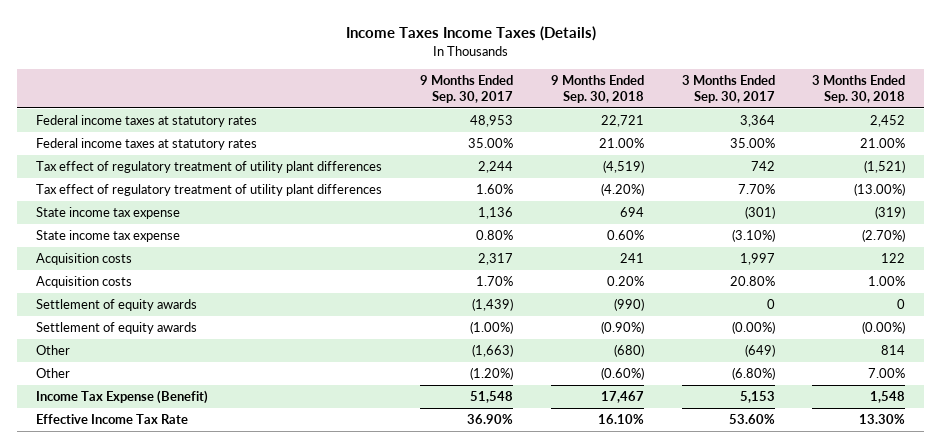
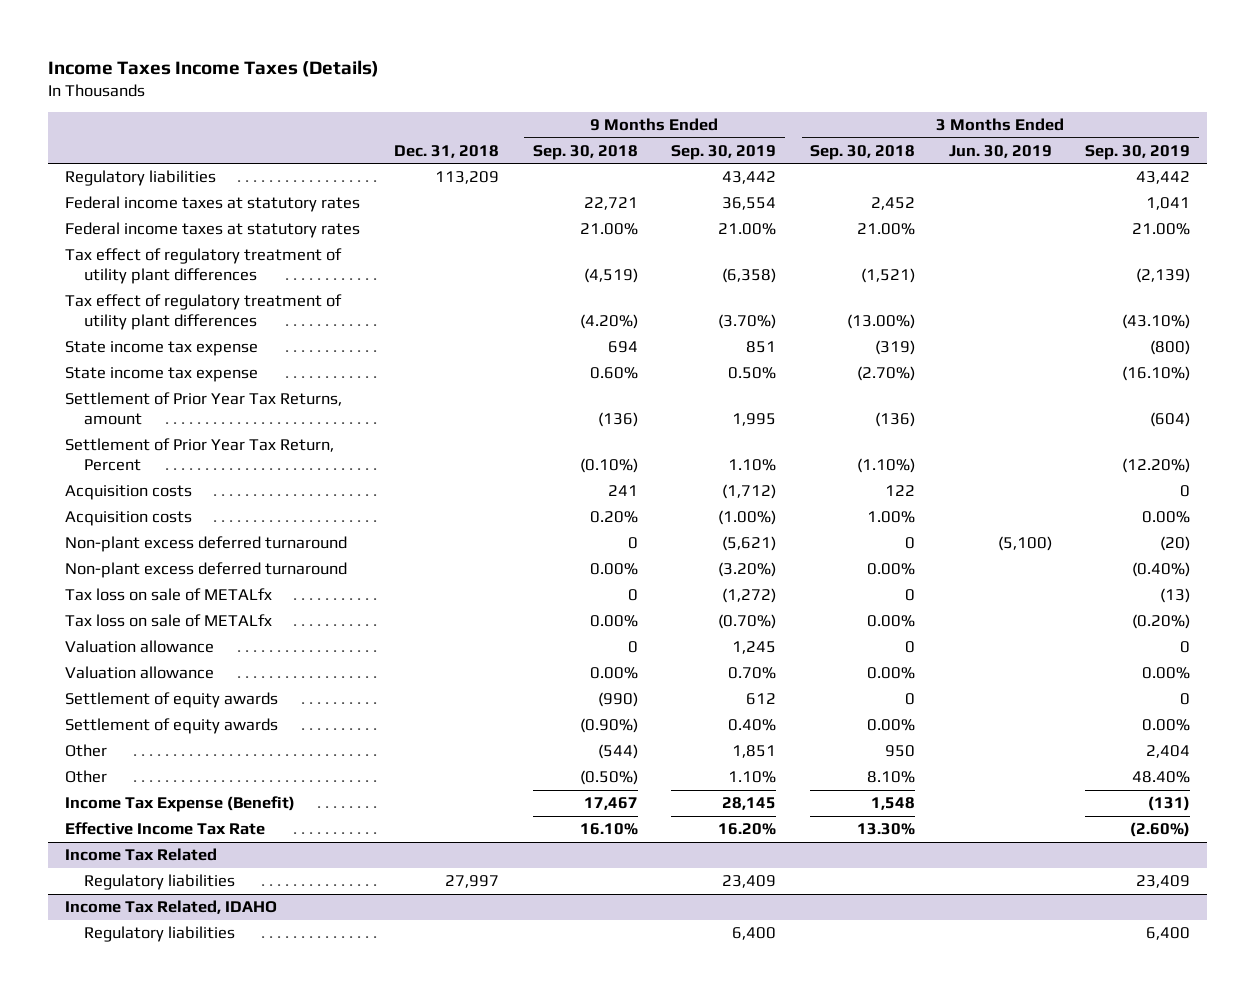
- | 9 Months Ended Sep. 30, 2017 | 9 Months Ended Sep. 30, 2018 | 3 Months Ended Sep. 30, 2017 | 3 Months Ended Sep. 30, 2018
+ | Dec. 31, 2018 | 9 Months Ended Sep. 30, 2018 | 9 Months Ended Sep. 30, 2019 | 3 Months Ended Sep. 30, 2018 | 3 Months Ended Jun. 30, 2019 | 3 Months Ended Sep. 30, 2019
+ Regulatory liabilities | 113,209 | | 43,442 | | | 43,442
+ Settlement of Prior Year Tax Returns, amount | | (136) | 1,995 | (136) | | (604)
+ Settlement of Prior Year Tax Return, Percent | | (0.10%) | 1.10% | (1.10%) | | (12.20%)
+ Non-plant excess deferred turnaround | | 0 | (5,621) | 0 | (5,100) | (20)
+ Non-plant excess deferred turnaround | | 0.00% | (3.20%) | 0.00% | | (0.40%)
+ Tax loss on sale of METALfx | | 0 | (1,272) | 0 | | (13)
+ Tax loss on sale of METALfx | | 0.00% | (0.70%) | 0.00% | | (0.20%)
+ Valuation allowance | | 0 | 1,245 | 0 | | 0
+ Valuation allowance | | 0.00% | 0.70% | 0.00% | | 0.00%
- Settlement of equity awards | (1.00%) | (0.90%) | (0.00%) | (0.00%)
- Other | (1,663) | (680) | (649) | 814
- Other | (1.20%) | (0.60%) | (6.80%) | 7.00%
+ Settlement of equity awards | | (0.90%) | 0.40% | 0.00% | | 0.00%
+ Other | | (544) | 1,851 | 950 | | 2,404
+ Other | | (0.50%) | 1.10% | 8.10% | | 48.40%
+ Income Tax Related
+ Regulatory liabilities | 27,997 | | 23,409 | | | 23,409
+ Income Tax Related, IDAHO
+ Regulatory liabilities | | | 6,400 | | | 6,400

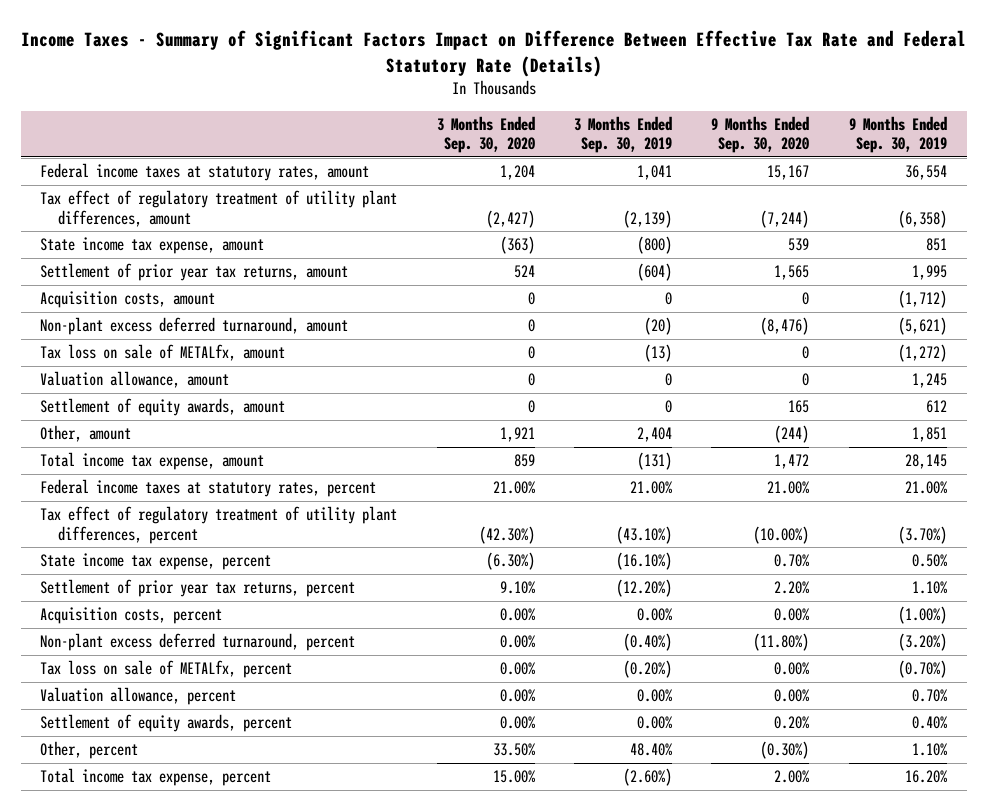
- Income Taxes Income Taxes (Details)
+ Income Taxes - Summary of Significant Factors Impact on Difference Between Effective Tax Rate and Federal Statutory Rate (Details)
- | Dec. 31, 2018 | 9 Months Ended Sep. 30, 2018 | 9 Months Ended Sep. 30, 2019 | 3 Months Ended Sep. 30, 2018 | 3 Months Ended Jun. 30, 2019 | 3 Months Ended Sep. 30, 2019
+ | 3 Months Ended Sep. 30, 2020 | 3 Months Ended Sep. 30, 2019 | 9 Months Ended Sep. 30, 2020 | 9 Months Ended Sep. 30, 2019
- Regulatory liabilities | 113,209 | | 43,442 | | | 43,442
- Federal income taxes at statutory rates | | 22,721 | 36,554 | 2,452 | | 1,041
- Federal income taxes at statutory rates | | 21.00% | 21.00% | 21.00% | | 21.00%
- Tax effect of regulatory treatment of utility plant differences | | (4,519) | (6,358) | (1,521) | | (2,139)
- Tax effect of regulatory treatment of utility plant differences | | (4.20%) | (3.70%) | (13.00%) | | (43.10%)
- State income tax expense | | 694 | 851 | (319) | | (800)
- State income tax expense | | 0.60% | 0.50% | (2.70%) | | (16.10%)
- Settlement of Prior Year Tax Returns, amount | | (136) | 1,995 | (136) | | (604)
- Settlement of Prior Year Tax Return, Percent | | (0.10%) | 1.10% | (1.10%) | | (12.20%)
- Acquisition costs | | 241 | (1,712) | 122 | | 0
- Acquisition costs | | 0.20% | (1.00%) | 1.00% | | 0.00%
- Non-plant excess deferred turnaround | | 0 | (5,621) | 0 | (5,100) | (20)
- Non-plant excess deferred turnaround | | 0.00% | (3.20%) | 0.00% | | (0.40%)
- Tax loss on sale of METALfx | | 0 | (1,272) | 0 | | (13)
- Tax loss on sale of METALfx | | 0.00% | (0.70%) | 0.00% | | (0.20%)
- Valuation allowance | | 0 | 1,245 | 0 | | 0
- Valuation allowance | | 0.00% | 0.70% | 0.00% | | 0.00%
- Settlement of equity awards | | (990) | 612 | 0 | | 0
- Settlement of equity awards | | (0.90%) | 0.40% | 0.00% | | 0.00%
- Other | | (544) | 1,851 | 950 | | 2,404
- Other | | (0.50%) | 1.10% | 8.10% | | 48.40%
- Income Tax Expense (Benefit) | | 17,467 | 28,145 | 1,548 | | (131)
- Effective Income Tax Rate | | 16.10% | 16.20% | 13.30% | | (2.60%)
- Income Tax Related
- Regulatory liabilities | 27,997 | | 23,409 | | | 23,409
- Income Tax Related, IDAHO
- Regulatory liabilities | | | 6,400 | | | 6,400
+ Federal income taxes at statutory rates, amount | 1,204 | 1,041 | 15,167 | 36,554
+ Tax effect of regulatory treatment of utility plant differences, amount | (2,427) | (2,139) | (7,244) | (6,358)
+ State income tax expense, amount | (363) | (800) | 539 | 851
+ Settlement of prior year tax returns, amount | 524 | (604) | 1,565 | 1,995
+ Acquisition costs, amount | 0 | 0 | 0 | (1,712)
+ Non-plant excess deferred turnaround, amount | 0 | (20) | (8,476) | (5,621)
+ Tax loss on sale of METALfx, amount | 0 | (13) | 0 | (1,272)
+ Valuation allowance, amount | 0 | 0 | 0 | 1,245
+ Settlement of equity awards, amount | 0 | 0 | 165 | 612
+ Other, amount | 1,921 | 2,404 | (244) | 1,851
+ Total income tax expense, amount | 859 | (131) | 1,472 | 28,145
+ Federal income taxes at statutory rates, percent | 21.00% | 21.00% | 21.00% | 21.00%
+ Tax effect of regulatory treatment of utility plant differences, percent | (42.30%) | (43.10%) | (10.00%) | (3.70%)
+ State income tax expense, percent | (6.30%) | (16.10%) | 0.70% | 0.50%
+ Settlement of prior year tax returns, percent | 9.10% | (12.20%) | 2.20% | 1.10%
+ Acquisition costs, percent | 0.00% | 0.00% | 0.00% | (1.00%)
+ Non-plant excess deferred turnaround, percent | 0.00% | (0.40%) | (11.80%) | (3.20%)
+ Tax loss on sale of METALfx, percent | 0.00% | (0.20%) | 0.00% | (0.70%)
+ Valuation allowance, percent | 0.00% | 0.00% | 0.00% | 0.70%
+ Settlement of equity awards, percent | 0.00% | 0.00% | 0.20% | 0.40%
+ Other, percent | 33.50% | 48.40% | (0.30%) | 1.10%
+ Total income tax expense, percent | 15.00% | (2.60%) | 2.00% | 16.20%

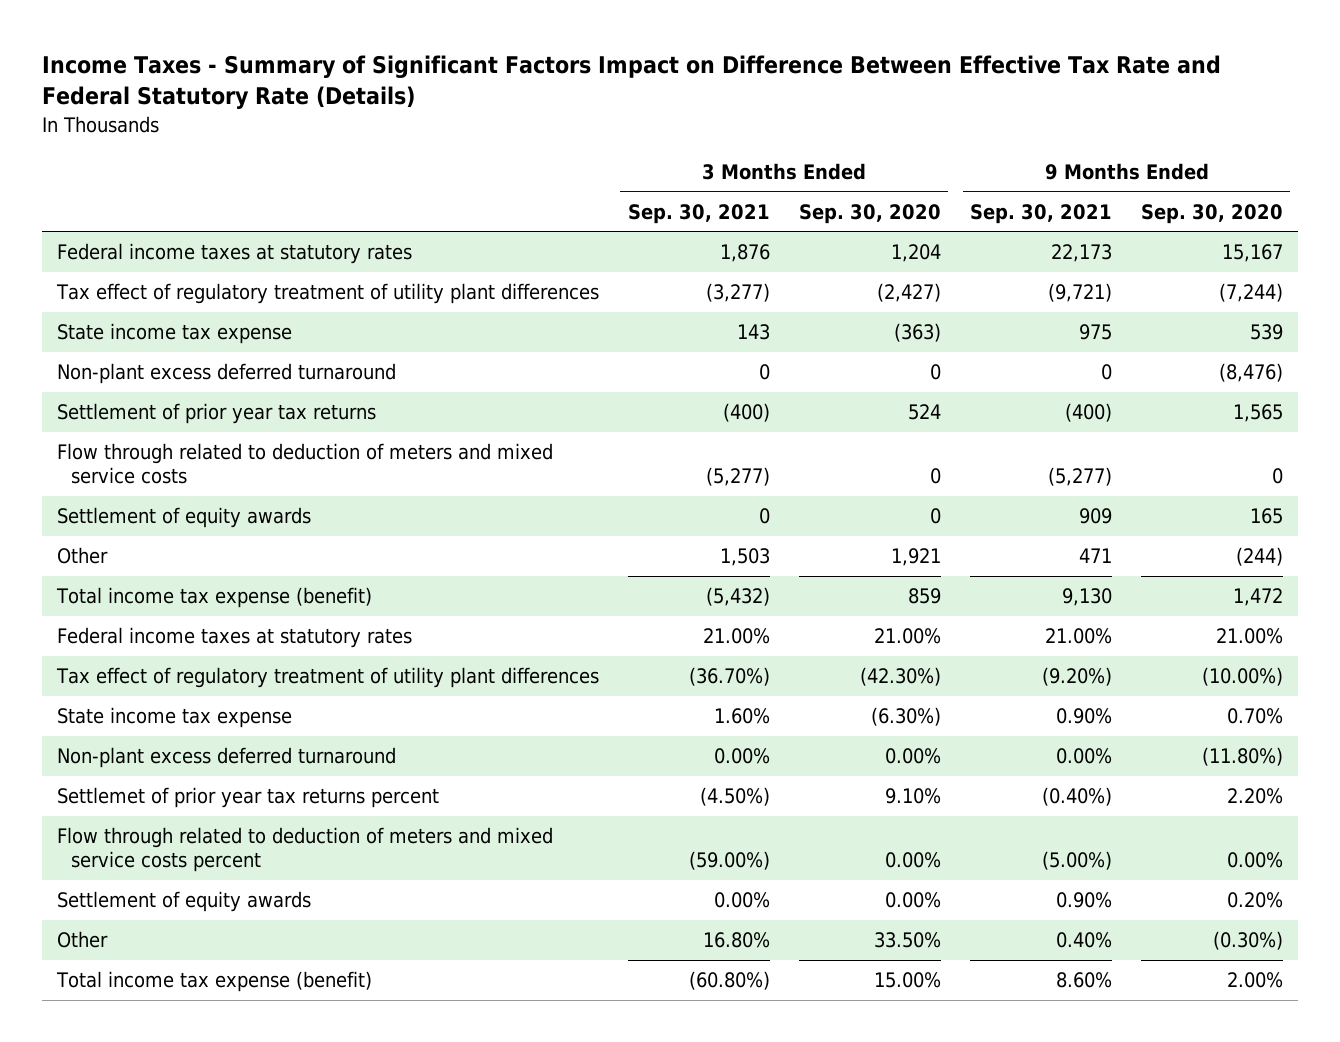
- | 3 Months Ended Sep. 30, 2020 | 3 Months Ended Sep. 30, 2019 | 9 Months Ended Sep. 30, 2020 | 9 Months Ended Sep. 30, 2019
+ | 3 Months Ended Sep. 30, 2021 | 3 Months Ended Sep. 30, 2020 | 9 Months Ended Sep. 30, 2021 | 9 Months Ended Sep. 30, 2020
- Federal income taxes at statutory rates, amount | 1,204 | 1,041 | 15,167 | 36,554
- Tax effect of regulatory treatment of utility plant differences, amount | (2,427) | (2,139) | (7,244) | (6,358)
- State income tax expense, amount | (363) | (800) | 539 | 851
- Settlement of prior year tax returns, amount | 524 | (604) | 1,565 | 1,995
- Acquisition costs, amount | 0 | 0 | 0 | (1,712)
- Non-plant excess deferred turnaround, amount | 0 | (20) | (8,476) | (5,621)
- Tax loss on sale of METALfx, amount | 0 | (13) | 0 | (1,272)
- Valuation allowance, amount | 0 | 0 | 0 | 1,245
- Settlement of equity awards, amount | 0 | 0 | 165 | 612
- Other, amount | 1,921 | 2,404 | (244) | 1,851
- Total income tax expense, amount | 859 | (131) | 1,472 | 28,145
- Federal income taxes at statutory rates, percent | 21.00% | 21.00% | 21.00% | 21.00%
- Tax effect of regulatory treatment of utility plant differences, percent | (42.30%) | (43.10%) | (10.00%) | (3.70%)
- State income tax expense, percent | (6.30%) | (16.10%) | 0.70% | 0.50%
- Settlement of prior year tax returns, percent | 9.10% | (12.20%) | 2.20% | 1.10%
- Acquisition costs, percent | 0.00% | 0.00% | 0.00% | (1.00%)
- Non-plant excess deferred turnaround, percent | 0.00% | (0.40%) | (11.80%) | (3.20%)
- Tax loss on sale of METALfx, percent | 0.00% | (0.20%) | 0.00% | (0.70%)
- Valuation allowance, percent | 0.00% | 0.00% | 0.00% | 0.70%
- Settlement of equity awards, percent | 0.00% | 0.00% | 0.20% | 0.40%
- Other, percent | 33.50% | 48.40% | (0.30%) | 1.10%
- Total income tax expense, percent | 15.00% | (2.60%) | 2.00% | 16.20%
+ Federal income taxes at statutory rates | 1,876 | 1,204 | 22,173 | 15,167
+ Tax effect of regulatory treatment of utility plant differences | (3,277) | (2,427) | (9,721) | (7,244)
+ State income tax expense | 143 | (363) | 975 | 539
+ Non-plant excess deferred turnaround | 0 | 0 | 0 | (8,476)
+ Settlement of prior year tax returns | (400) | 524 | (400) | 1,565
+ Flow through related to deduction of meters and mixed service costs | (5,277) | 0 | (5,277) | 0
+ Settlement of equity awards | 0 | 0 | 909 | 165
+ Other | 1,503 | 1,921 | 471 | (244)
+ Total income tax expense (benefit) | (5,432) | 859 | 9,130 | 1,472
+ Federal income taxes at statutory rates | 21.00% | 21.00% | 21.00% | 21.00%
+ Tax effect of regulatory treatment of utility plant differences | (36.70%) | (42.30%) | (9.20%) | (10.00%)
+ State income tax expense | 1.60% | (6.30%) | 0.90% | 0.70%
+ Non-plant excess deferred turnaround | 0.00% | 0.00% | 0.00% | (11.80%)
+ Settlemet of prior year tax returns percent | (4.50%) | 9.10% | (0.40%) | 2.20%
+ Flow through related to deduction of meters and mixed service costs percent | (59.00%) | 0.00% | (5.00%) | 0.00%
+ Settlement of equity awards | 0.00% | 0.00% | 0.90% | 0.20%
+ Other | 16.80% | 33.50% | 0.40% | (0.30%)
+ Total income tax expense (benefit) | (60.80%) | 15.00% | 8.60% | 2.00%

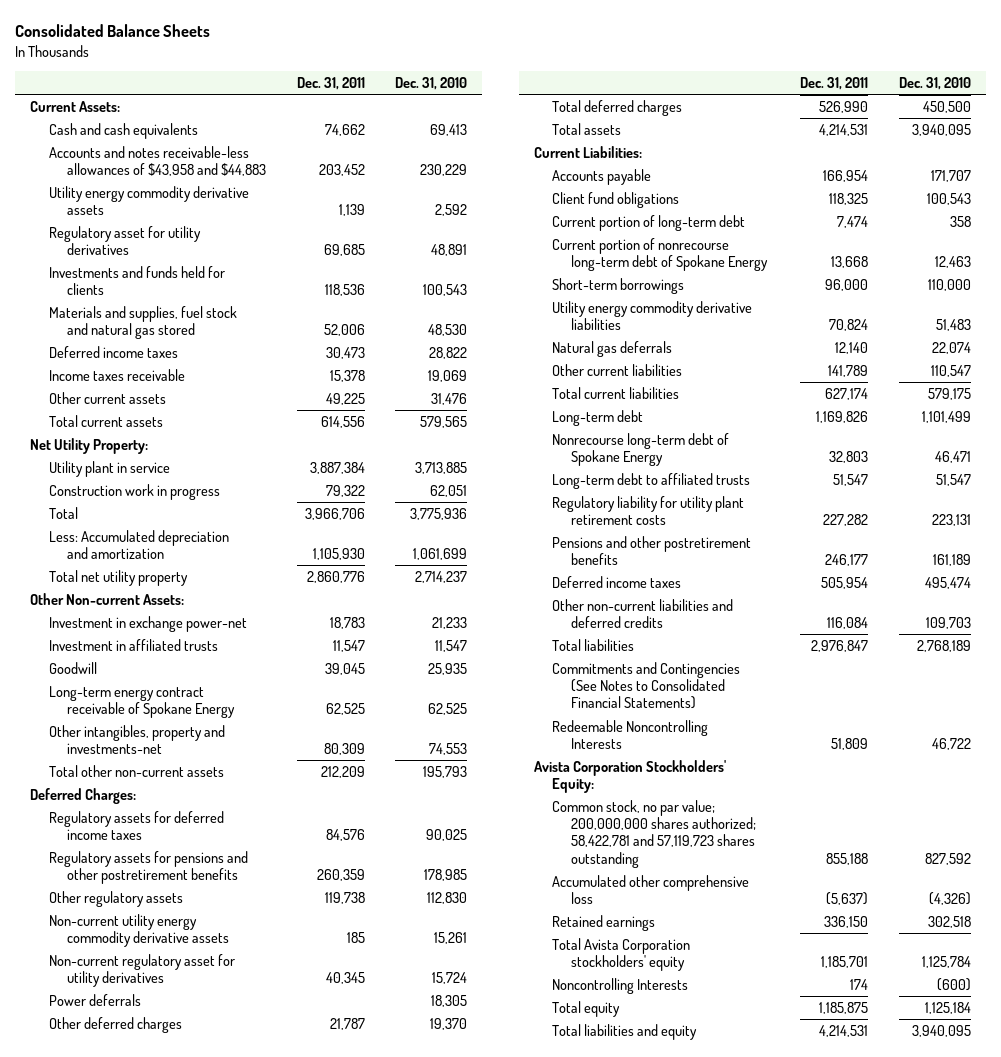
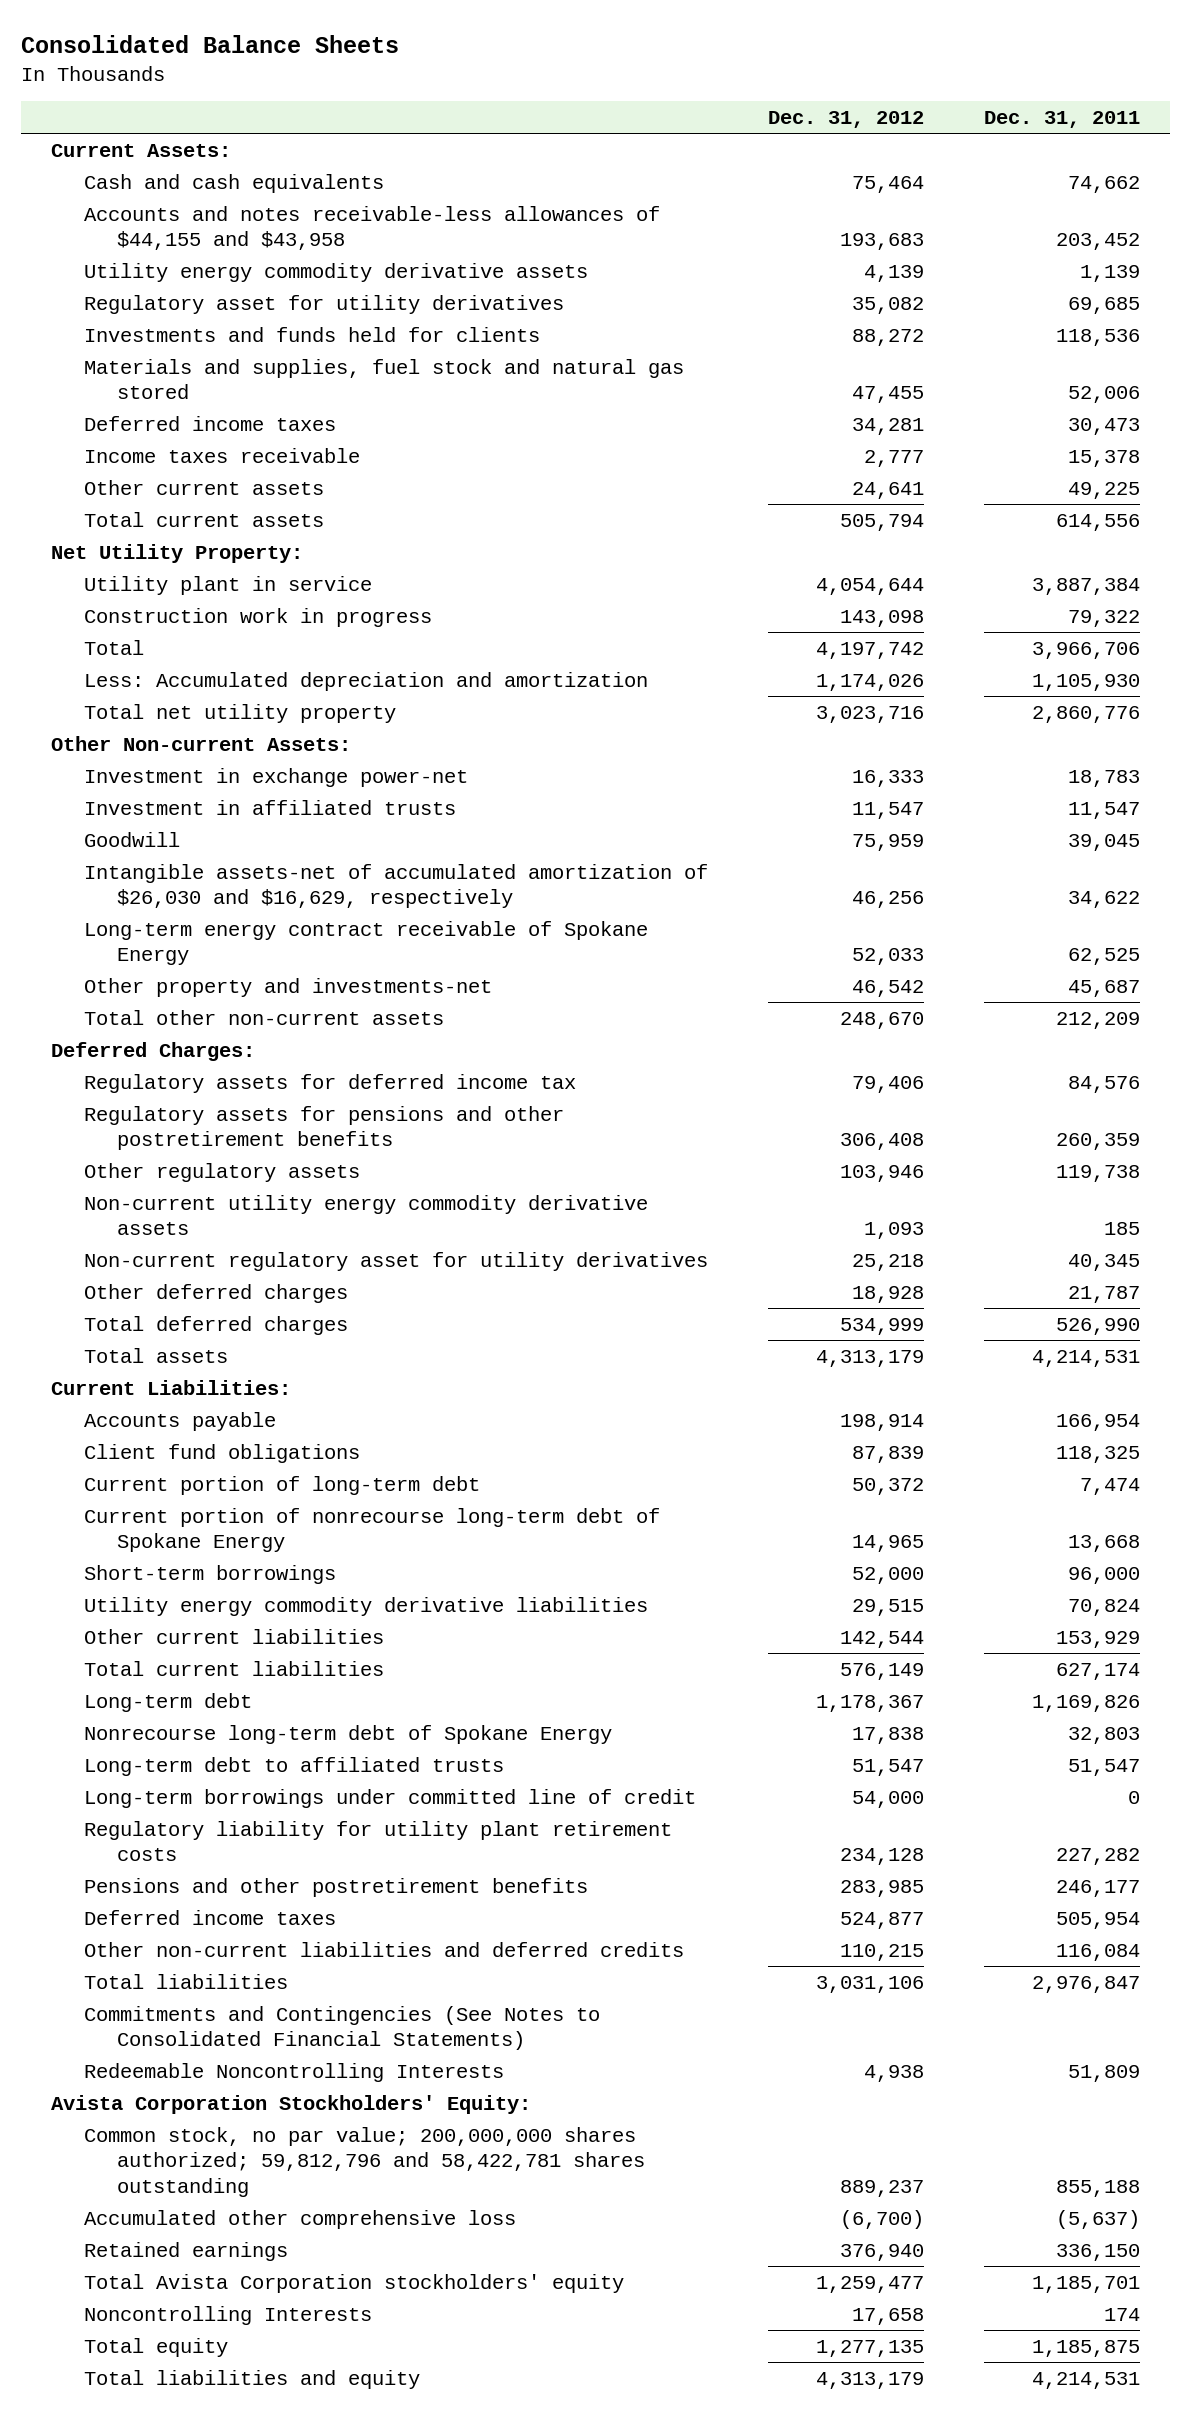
- | Dec. 31, 2011 | Dec. 31, 2010
+ | Dec. 31, 2012 | Dec. 31, 2011
- Accounts and notes receivable-less allowances of $43,958 and $44,883 | 203,452 | 230,229
+ Accounts and notes receivable-less allowances of $44,155 and $43,958 | 193,683 | 203,452
+ Intangible assets-net of accumulated amortization of $26,030 and $16,629, respectively | 46,256 | 34,622
- Other intangibles, property and investments-net | 80,309 | 74,553
+ Other property and investments-net | 46,542 | 45,687
- Regulatory assets for deferred income taxes | 84,576 | 90,025
+ Regulatory assets for deferred income tax | 79,406 | 84,576
- Power deferrals | | 18,305
- Natural gas deferrals | 12,140 | 22,074
- Other current liabilities | 141,789 | 110,547
+ Other current liabilities | 142,544 | 153,929
+ Long-term borrowings under committed line of credit | 54,000 | 0
- Common stock, no par value; 200,000,000 shares authorized; 58,422,781 and 57,119,723 shares outstanding | 855,188 | 827,592
+ Common stock, no par value; 200,000,000 shares authorized; 59,812,796 and 58,422,781 shares outstanding | 889,237 | 855,188

